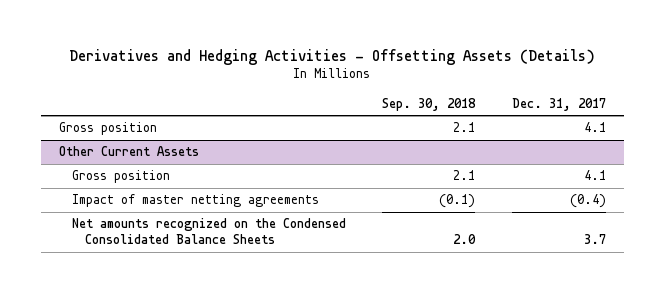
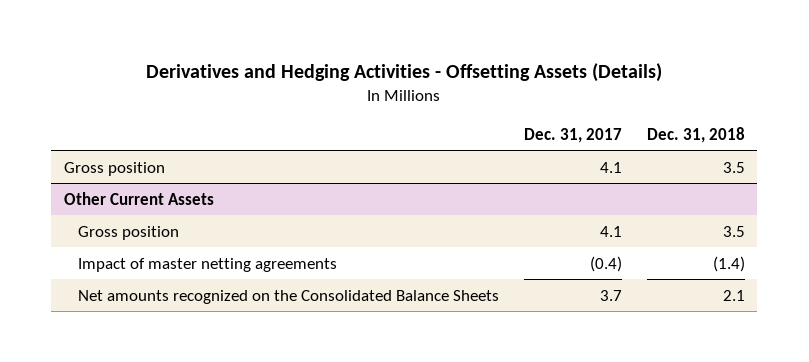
- | Sep. 30, 2018 | Dec. 31, 2017
+ | Dec. 31, 2017 | Dec. 31, 2018
@ Other Current Assets
- Net amounts recognized on the Condensed Consolidated Balance Sheets | 2.0 | 3.7
+ Net amounts recognized on the Consolidated Balance Sheets | 3.7 | 2.1

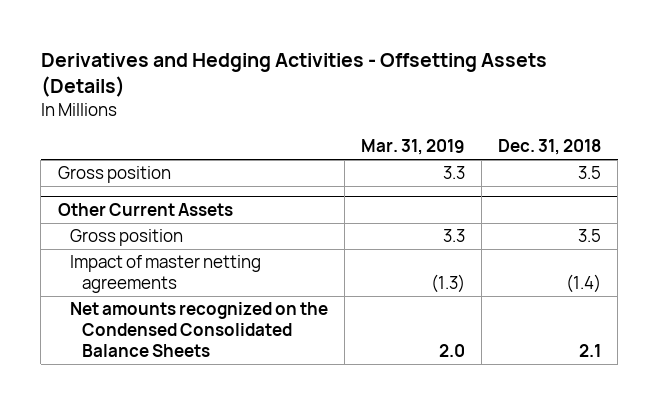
- | Dec. 31, 2017 | Dec. 31, 2018
+ | Mar. 31, 2019 | Dec. 31, 2018
@ Other Current Assets
- Net amounts recognized on the Consolidated Balance Sheets | 3.7 | 2.1
+ Net amounts recognized on the Condensed Consolidated Balance Sheets | 2.0 | 2.1

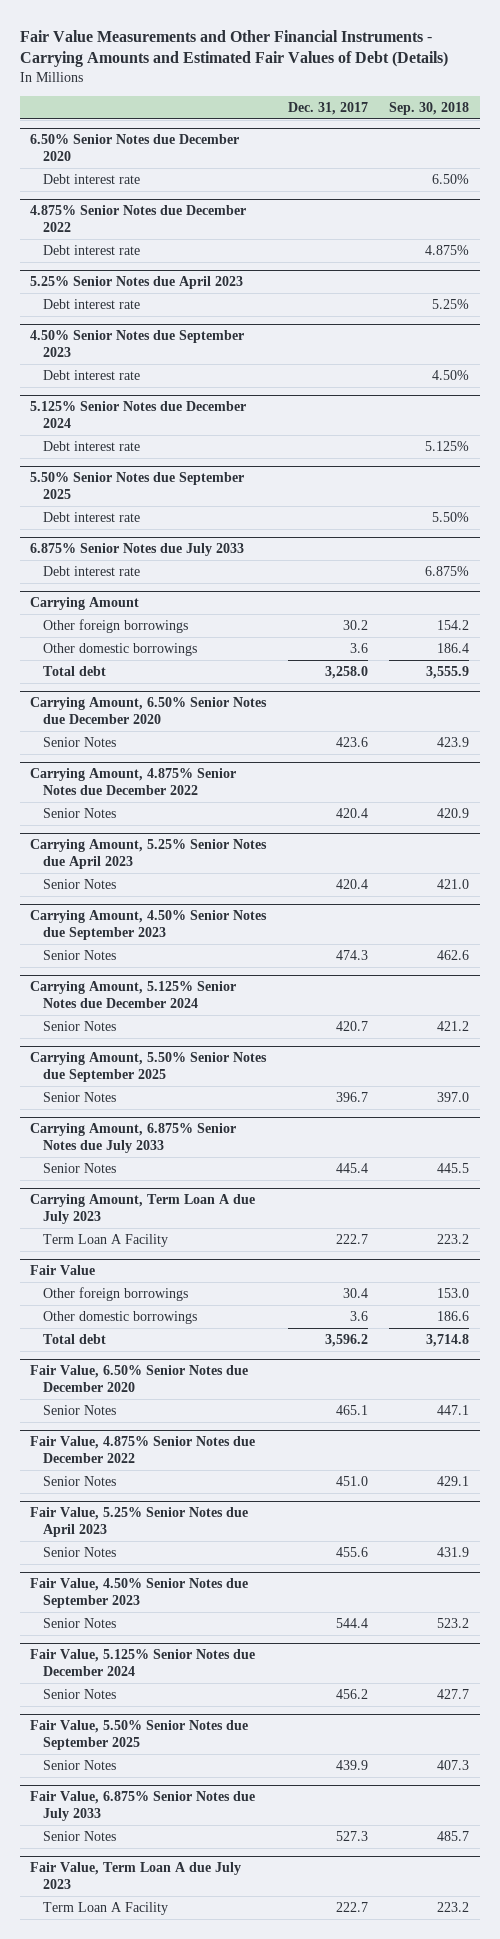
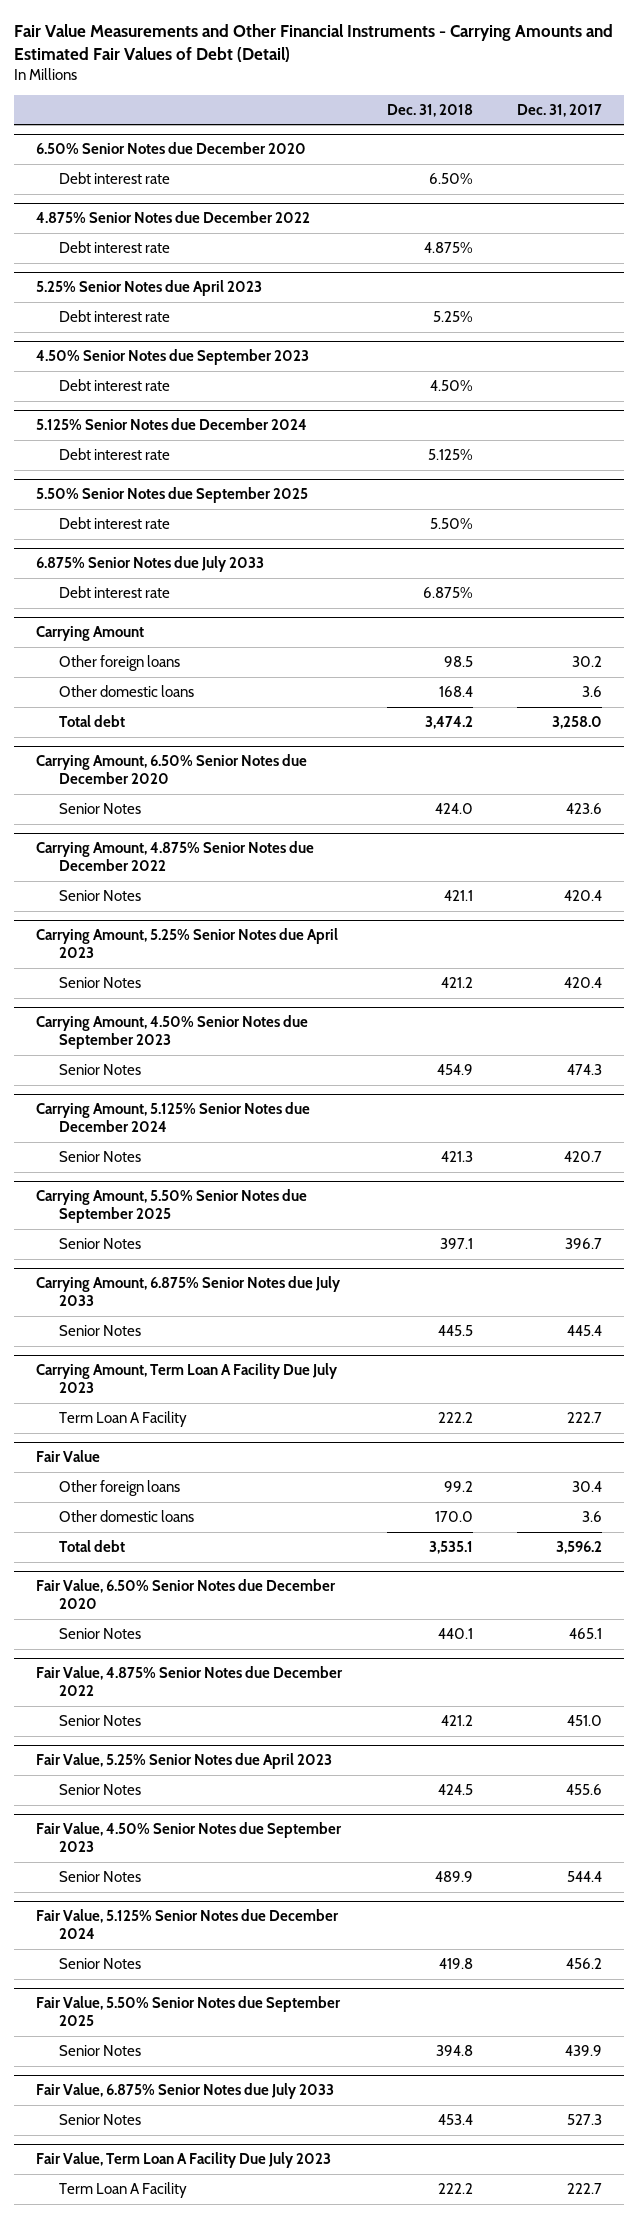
- Fair Value Measurements and Other Financial Instruments - Carrying Amounts and Estimated Fair Values of Debt (Details)
+ Fair Value Measurements and Other Financial Instruments - Carrying Amounts and Estimated Fair Values of Debt (Detail)
- | Dec. 31, 2017 | Sep. 30, 2018
+ | Dec. 31, 2018 | Dec. 31, 2017
@ Carrying Amount
- Other foreign borrowings | 30.2 | 154.2
- Other domestic borrowings | 3.6 | 186.4
+ Other foreign loans | 98.5 | 30.2
+ Other domestic loans | 168.4 | 3.6
- Carrying Amount, Term Loan A due July 2023
+ Carrying Amount, Term Loan A Facility Due July 2023
@ Fair Value
- Other foreign borrowings | 30.4 | 153.0
- Other domestic borrowings | 3.6 | 186.6
+ Other foreign loans | 99.2 | 30.4
+ Other domestic loans | 170.0 | 3.6
- Fair Value, Term Loan A due July 2023
+ Fair Value, Term Loan A Facility Due July 2023

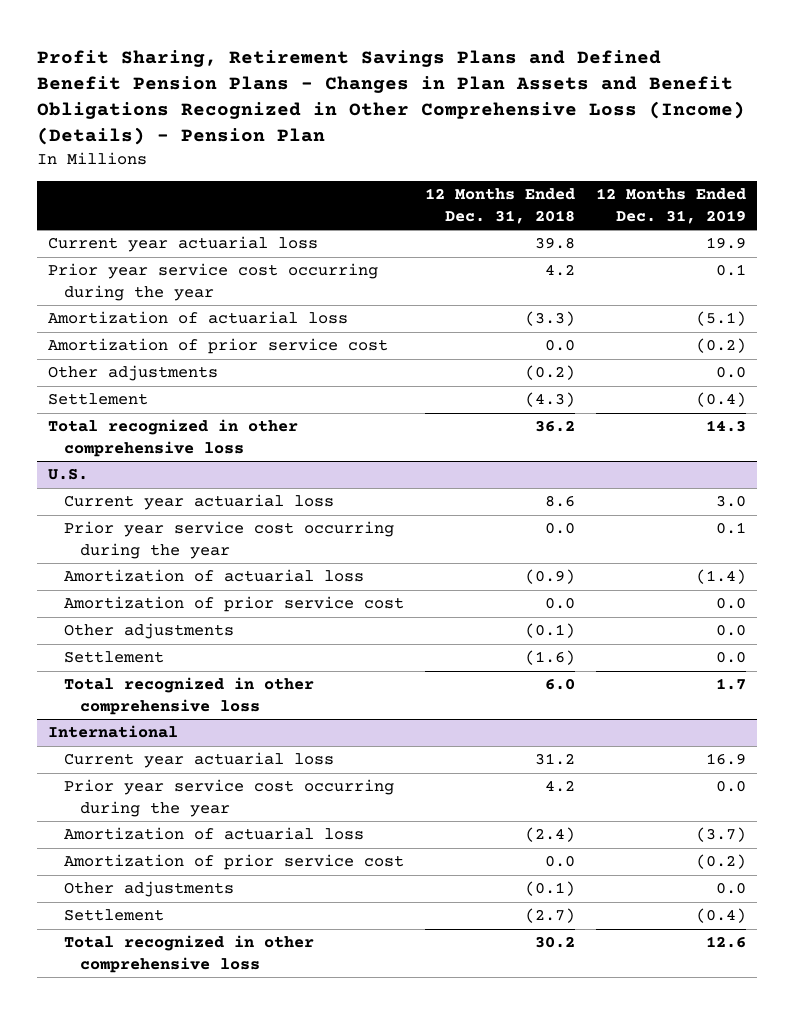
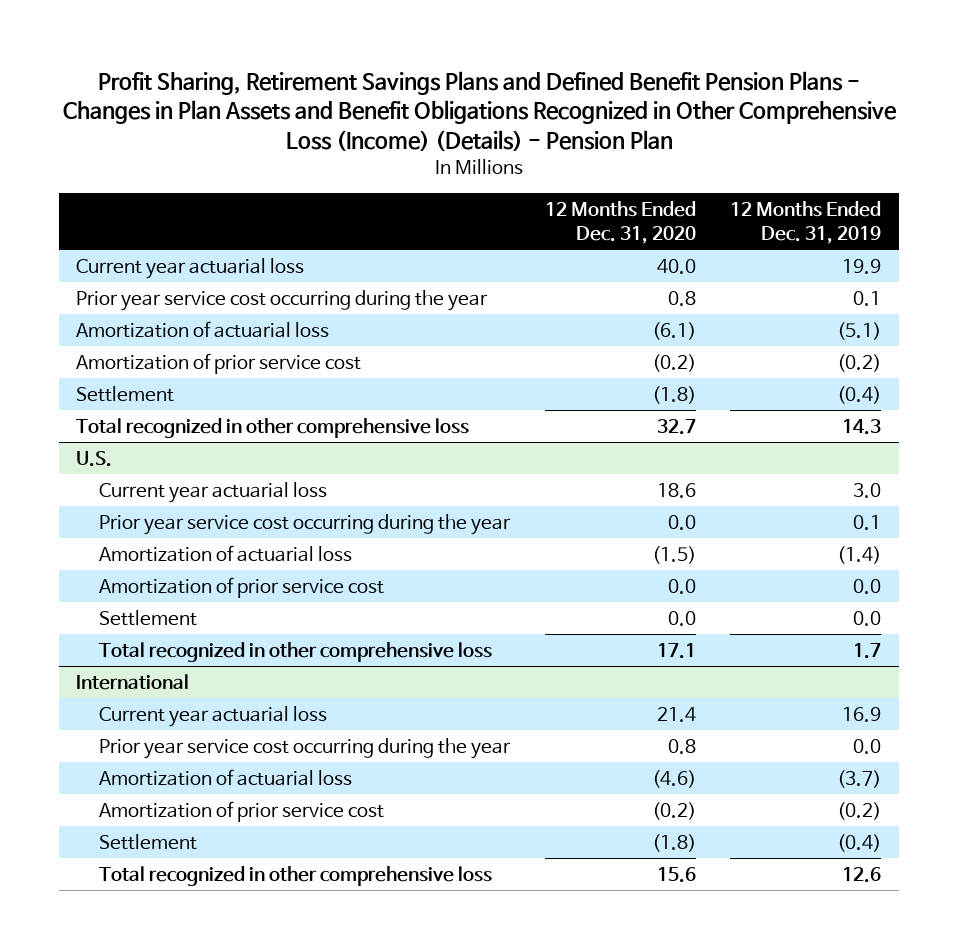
- | 12 Months Ended Dec. 31, 2018 | 12 Months Ended Dec. 31, 2019
+ | 12 Months Ended Dec. 31, 2020 | 12 Months Ended Dec. 31, 2019
- Other adjustments | (0.2) | 0.0
@ U.S.
- Other adjustments | (0.1) | 0.0
@ International
- Other adjustments | (0.1) | 0.0

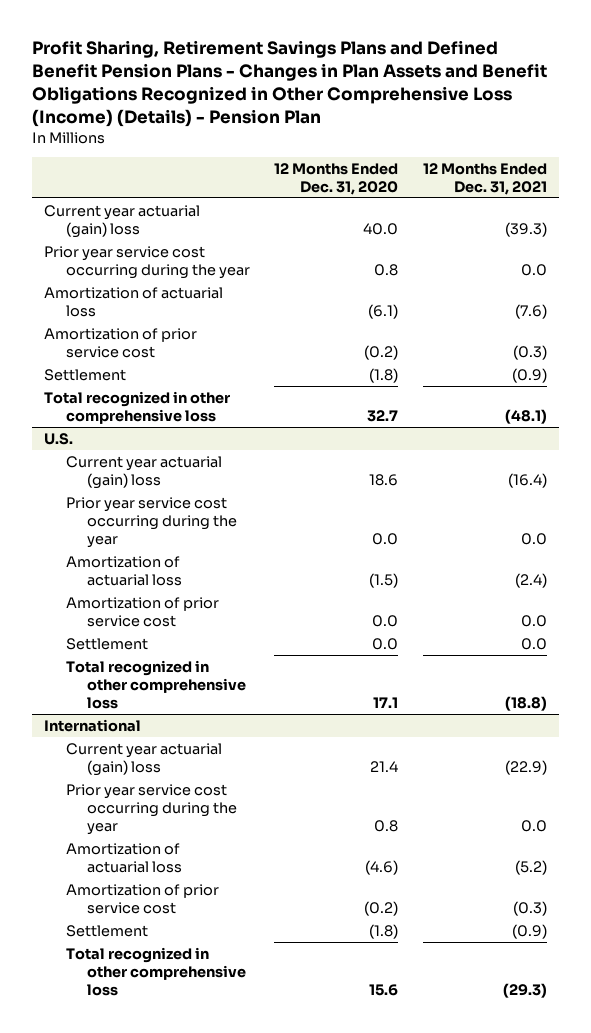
- | 12 Months Ended Dec. 31, 2020 | 12 Months Ended Dec. 31, 2019
+ | 12 Months Ended Dec. 31, 2020 | 12 Months Ended Dec. 31, 2021
- Current year actuarial loss | 40.0 | 19.9
+ Current year actuarial (gain) loss | 40.0 | (39.3)
@ U.S.
- Current year actuarial loss | 18.6 | 3.0
+ Current year actuarial (gain) loss | 18.6 | (16.4)
@ International
- Current year actuarial loss | 21.4 | 16.9
+ Current year actuarial (gain) loss | 21.4 | (22.9)

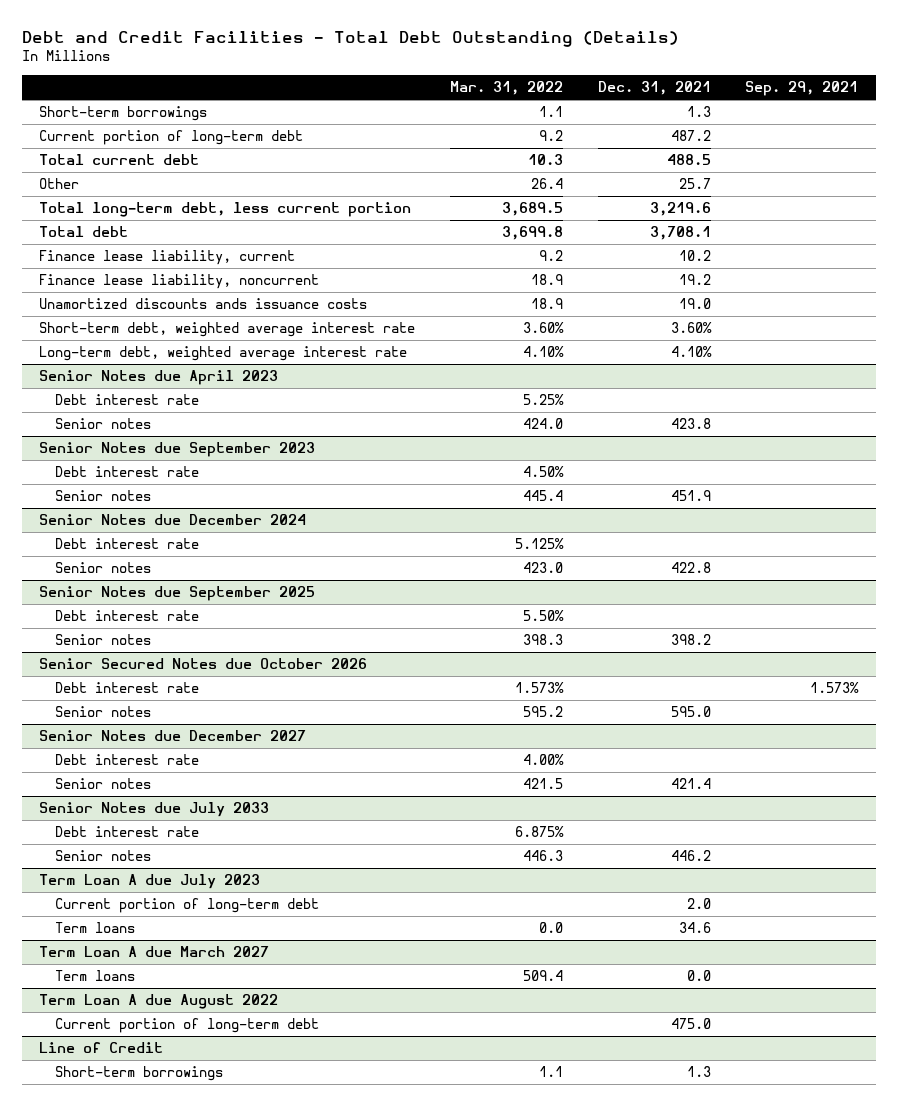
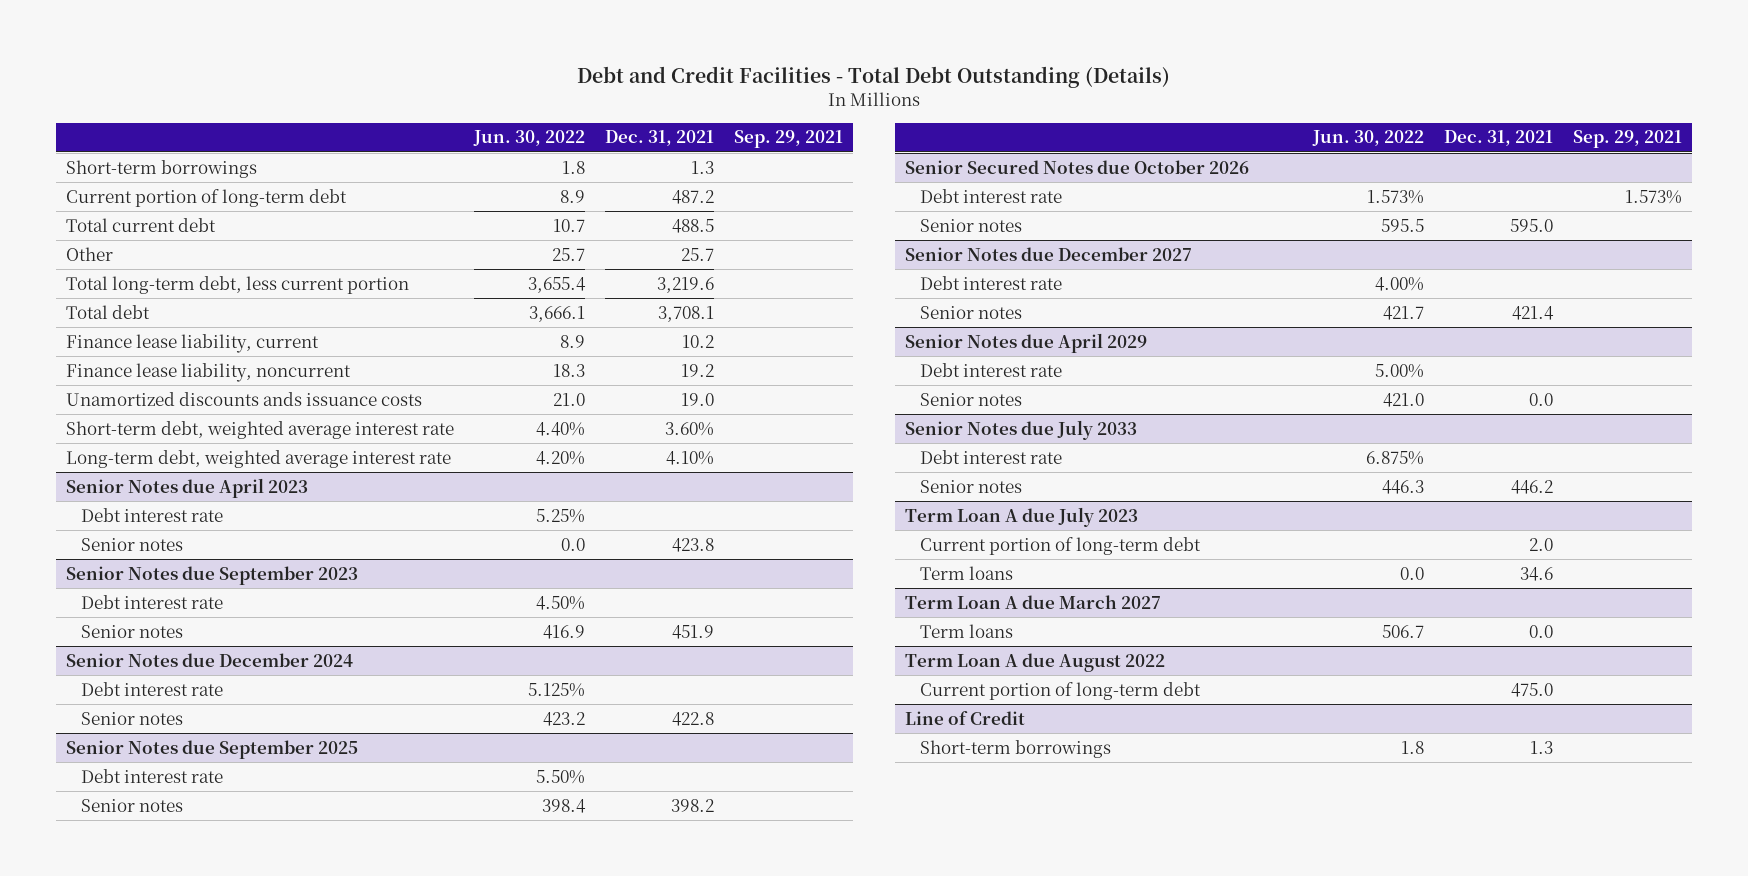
- | Mar. 31, 2022 | Dec. 31, 2021 | Sep. 29, 2021
+ | Jun. 30, 2022 | Dec. 31, 2021 | Sep. 29, 2021
+ Senior Notes due April 2029
+ Debt interest rate | 5.00% | |
+ Senior notes | 421.0 | 0.0 |

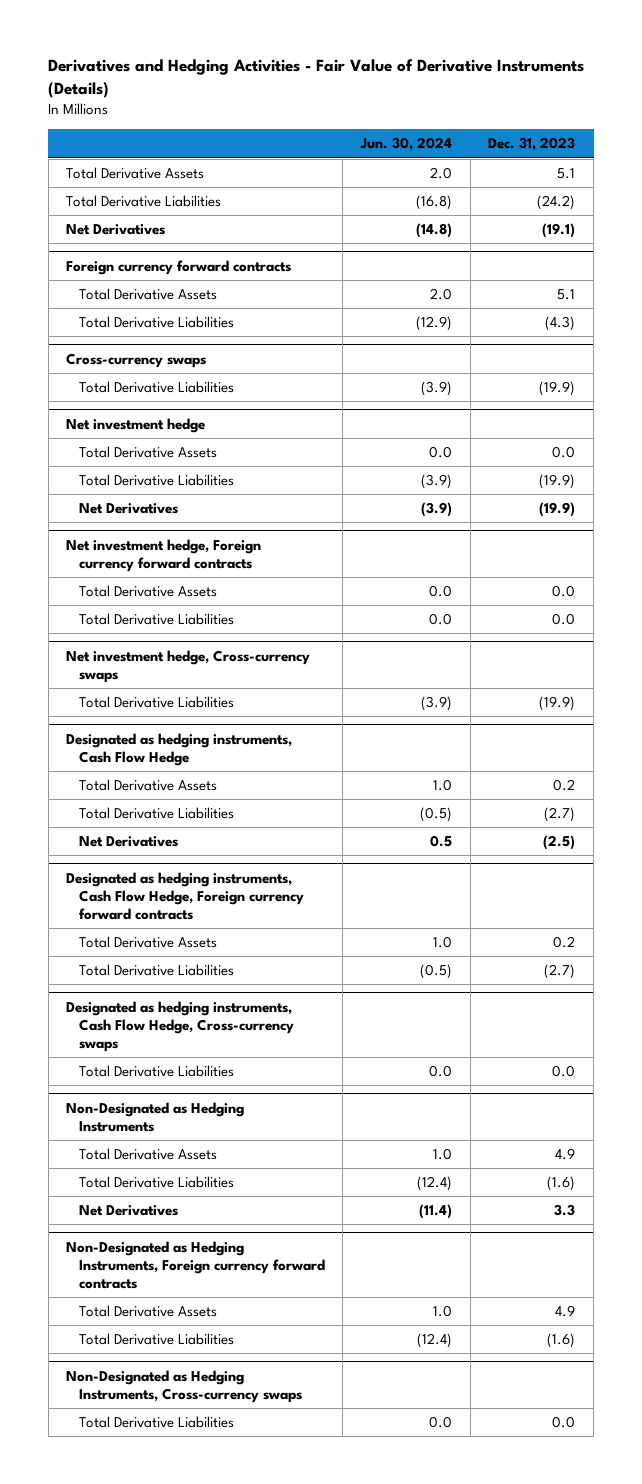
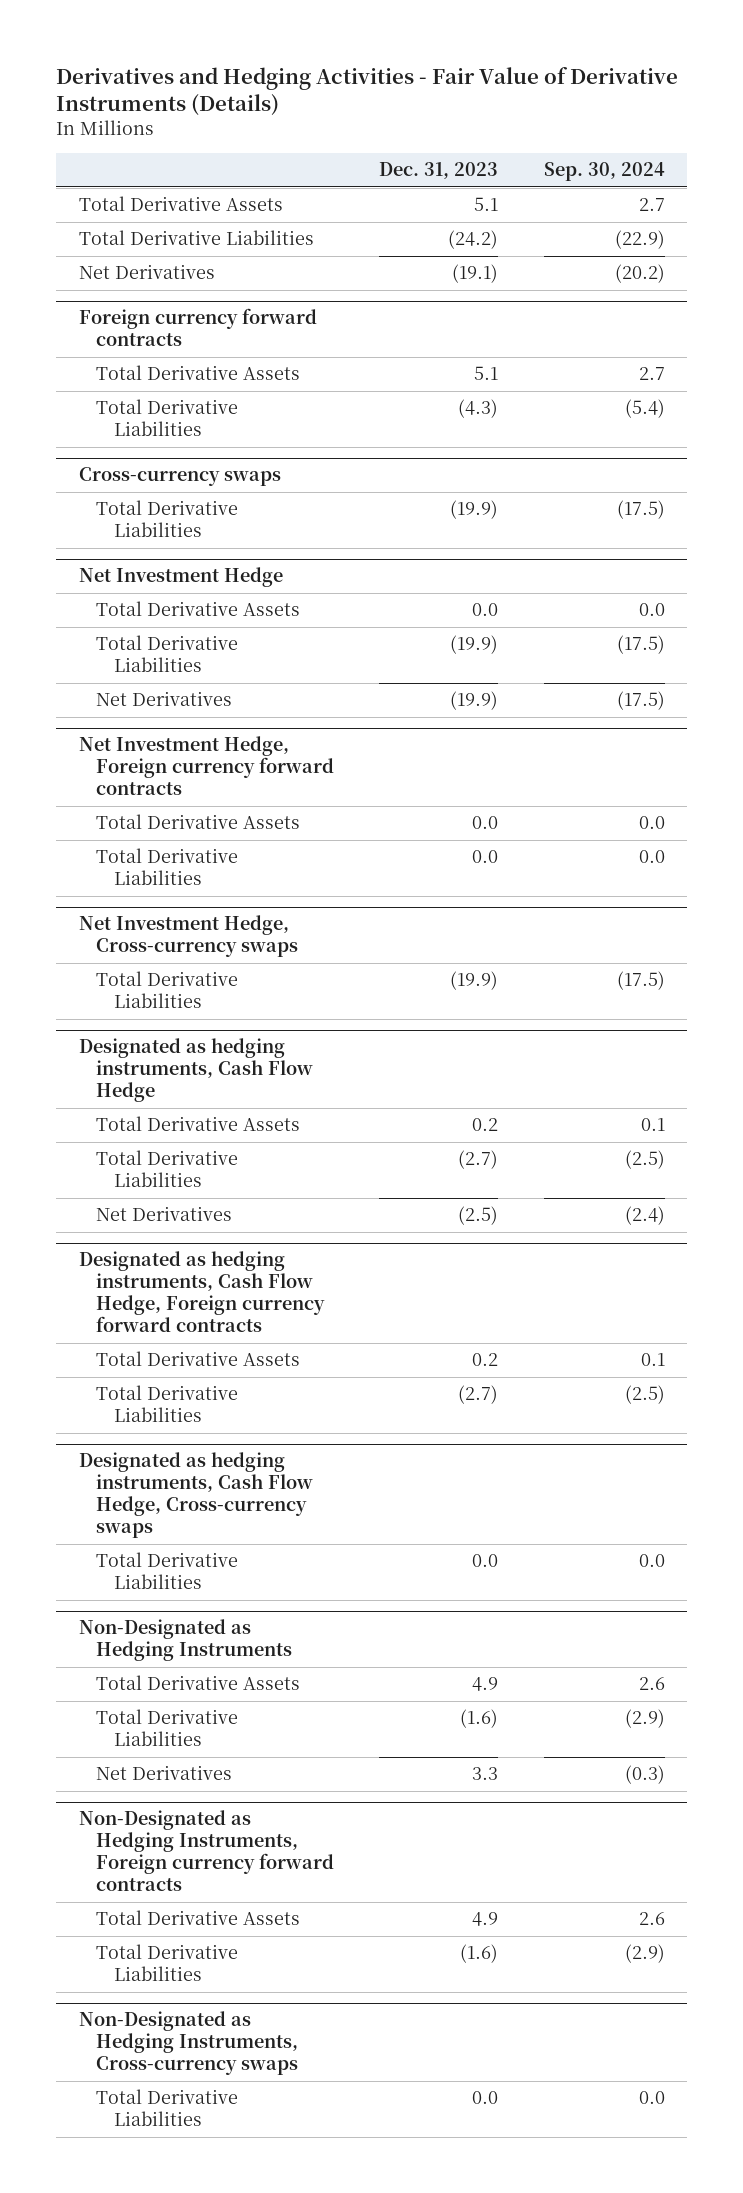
- | Jun. 30, 2024 | Dec. 31, 2023
+ | Dec. 31, 2023 | Sep. 30, 2024
- Net investment hedge
+ Net Investment Hedge
- Net investment hedge, Foreign currency forward contracts
+ Net Investment Hedge, Foreign currency forward contracts
- Net investment hedge, Cross-currency swaps
+ Net Investment Hedge, Cross-currency swaps

